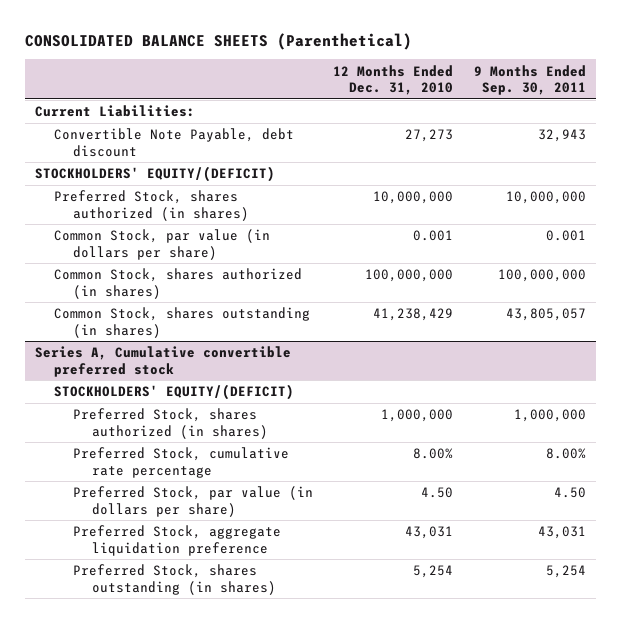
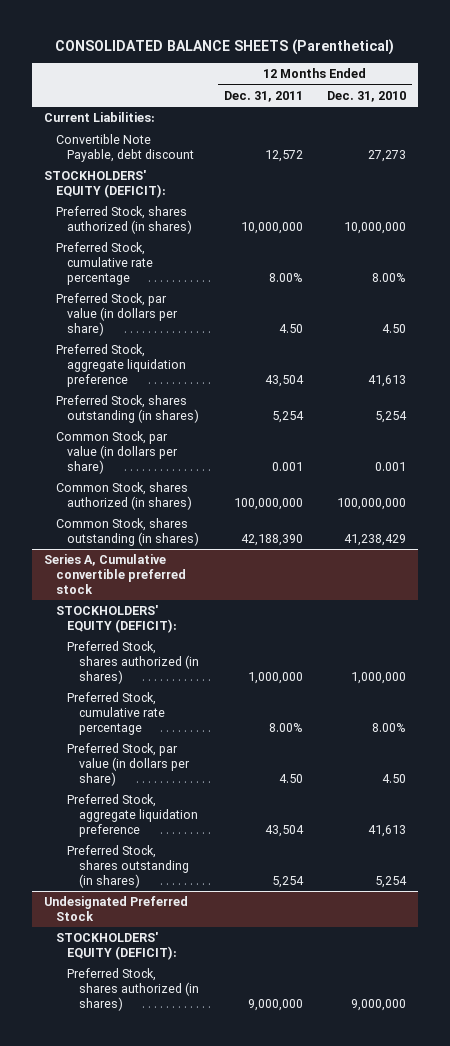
- | 12 Months Ended Dec. 31, 2010 | 9 Months Ended Sep. 30, 2011
+ | 12 Months Ended Dec. 31, 2011 | 12 Months Ended Dec. 31, 2010
- STOCKHOLDERS' EQUITY/(DEFICIT)
+ STOCKHOLDERS' EQUITY (DEFICIT):
+ Preferred Stock, cumulative rate percentage | 8.00% | 8.00%
+ Preferred Stock, par value (in dollars per share) | 4.50 | 4.50
+ Preferred Stock, aggregate liquidation preference | 43,504 | 41,613
+ Preferred Stock, shares outstanding (in shares) | 5,254 | 5,254
@ Series A, Cumulative convertible preferred stock
- STOCKHOLDERS' EQUITY/(DEFICIT)
+ STOCKHOLDERS' EQUITY (DEFICIT):
- Preferred Stock, aggregate liquidation preference | 43,031 | 43,031
+ Preferred Stock, aggregate liquidation preference | 43,504 | 41,613
+ Undesignated Preferred Stock
+ STOCKHOLDERS' EQUITY (DEFICIT):
+ Preferred Stock, shares authorized (in shares) | 9,000,000 | 9,000,000

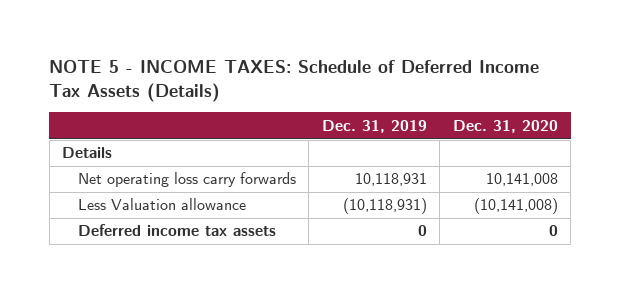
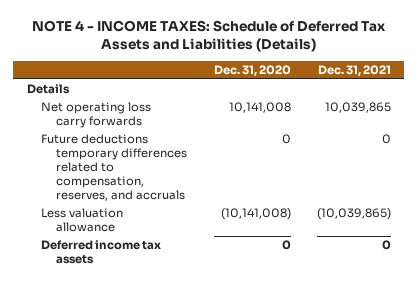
- NOTE 5 - INCOME TAXES: Schedule of Deferred Income Tax Assets (Details)
+ NOTE 4 - INCOME TAXES: Schedule of Deferred Tax Assets and Liabilities (Details)
- | Dec. 31, 2019 | Dec. 31, 2020
+ | Dec. 31, 2020 | Dec. 31, 2021
- Less Valuation allowance | (10,118,931) | (10,141,008)
+ Future deductions temporary differences related to compensation, reserves, and accruals | 0 | 0
+ Less valuation allowance | (10,141,008) | (10,039,865)

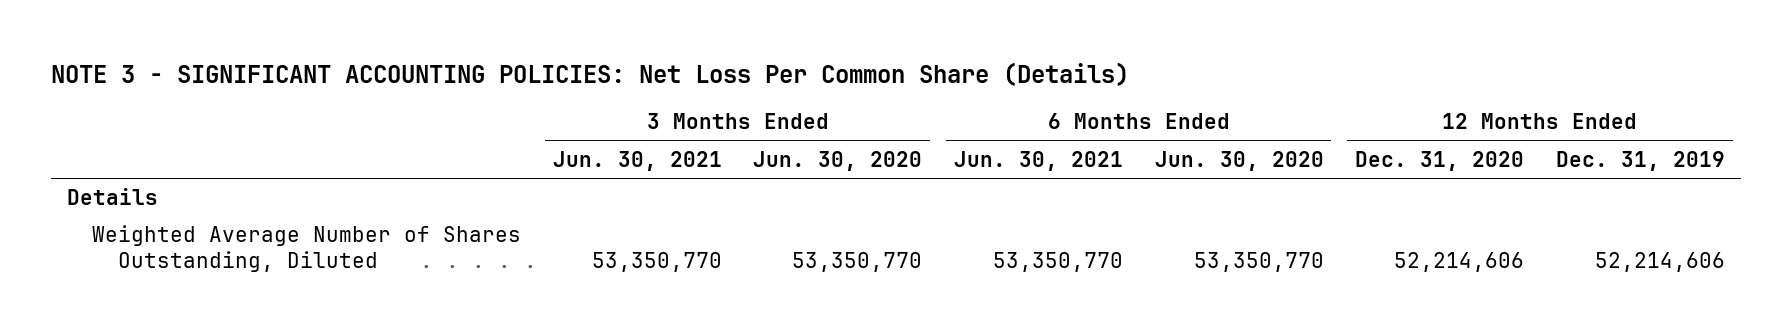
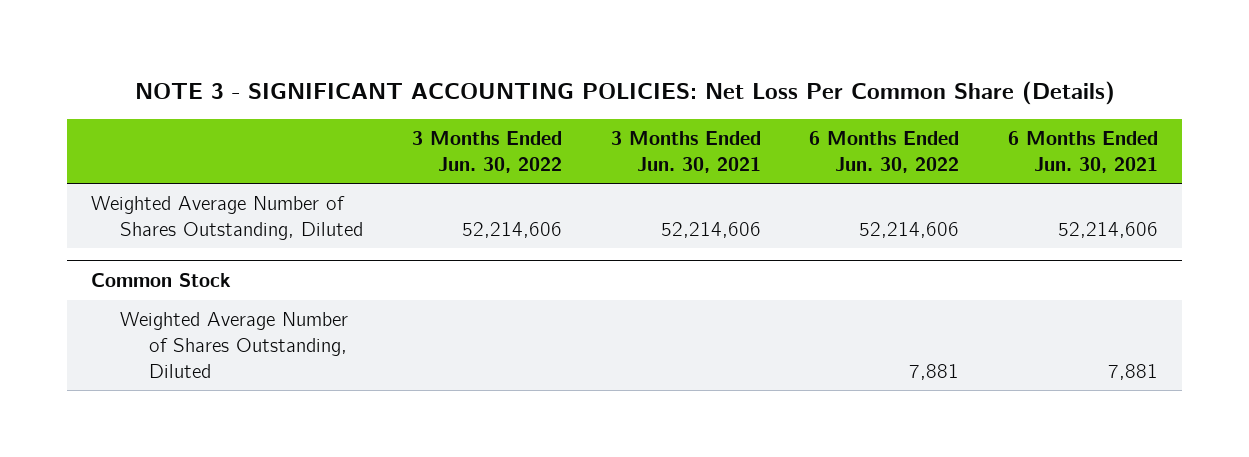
- | 3 Months Ended Jun. 30, 2021 | 3 Months Ended Jun. 30, 2020 | 6 Months Ended Jun. 30, 2021 | 6 Months Ended Jun. 30, 2020 | 12 Months Ended Dec. 31, 2020 | 12 Months Ended Dec. 31, 2019
+ | 3 Months Ended Jun. 30, 2022 | 3 Months Ended Jun. 30, 2021 | 6 Months Ended Jun. 30, 2022 | 6 Months Ended Jun. 30, 2021
- Details
- Weighted Average Number of Shares Outstanding, Diluted | 53,350,770 | 53,350,770 | 53,350,770 | 53,350,770 | 52,214,606 | 52,214,606
+ Weighted Average Number of Shares Outstanding, Diluted | 52,214,606 | 52,214,606 | 52,214,606 | 52,214,606
+ Common Stock
+ Weighted Average Number of Shares Outstanding, Diluted | | | 7,881 | 7,881

